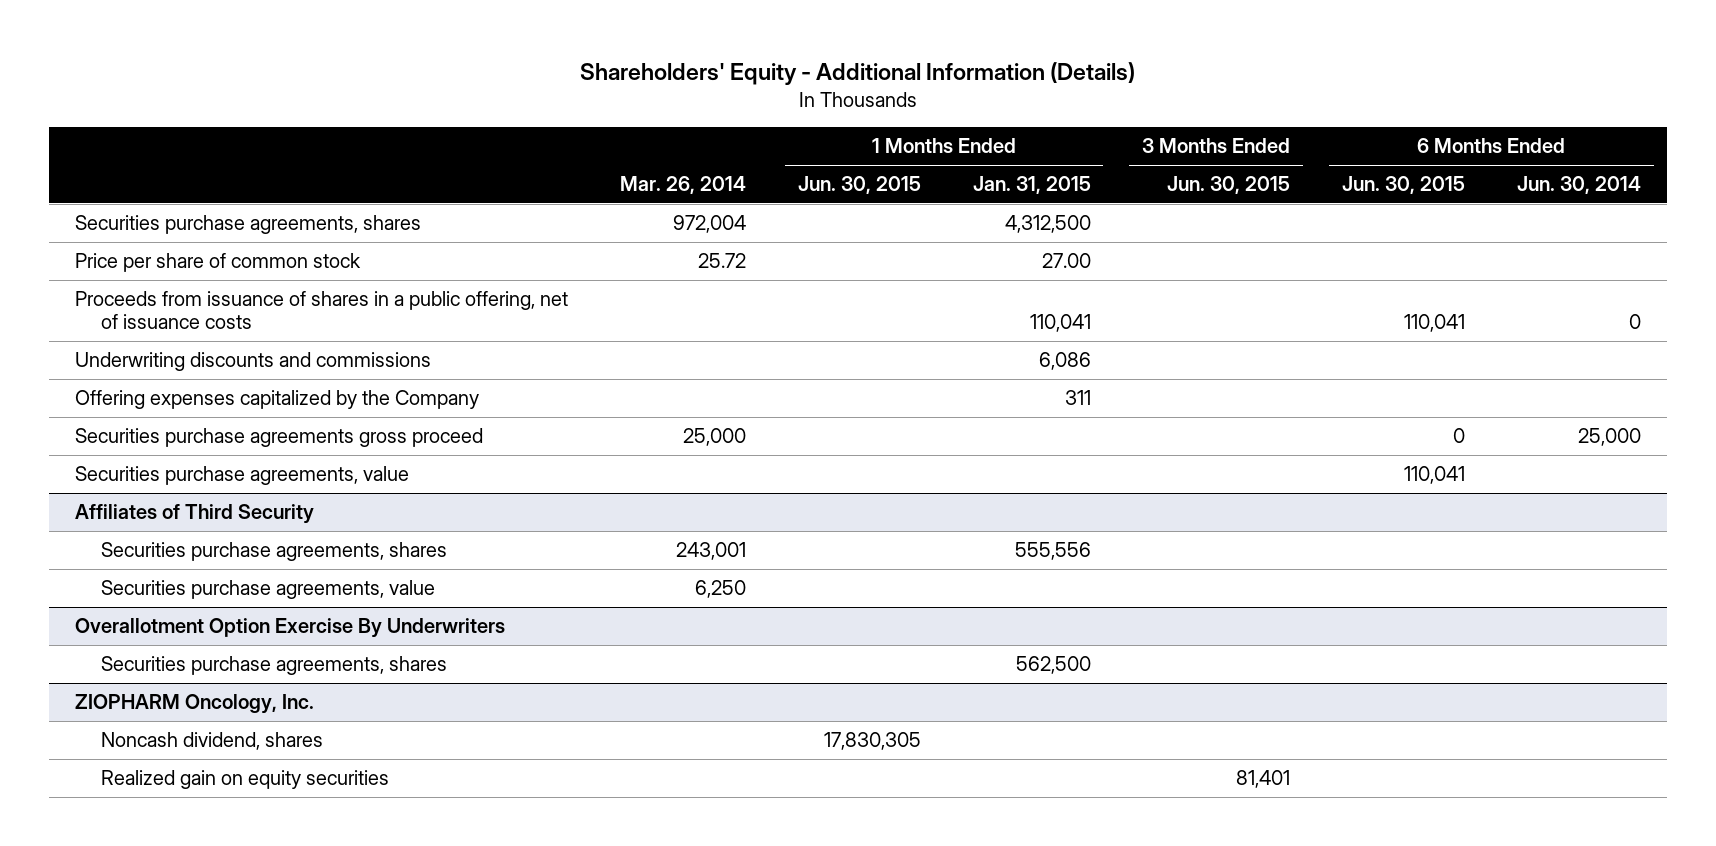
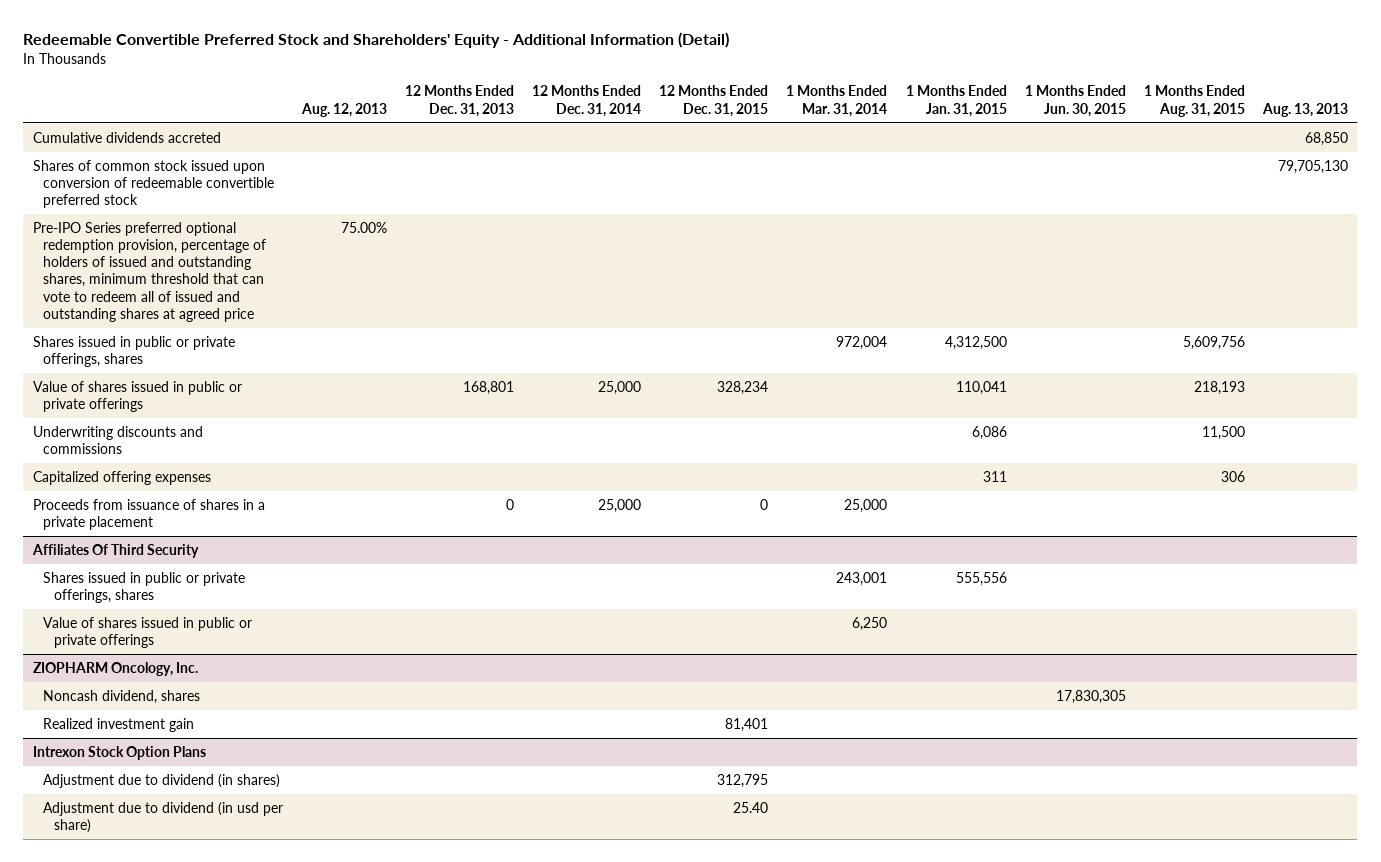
- Shareholders' Equity - Additional Information (Details)
+ Redeemable Convertible Preferred Stock and Shareholders' Equity - Additional Information (Detail)
- | Mar. 26, 2014 | 1 Months Ended Jun. 30, 2015 | 1 Months Ended Jan. 31, 2015 | 3 Months Ended Jun. 30, 2015 | 6 Months Ended Jun. 30, 2015 | 6 Months Ended Jun. 30, 2014
+ | Aug. 12, 2013 | 12 Months Ended Dec. 31, 2013 | 12 Months Ended Dec. 31, 2014 | 12 Months Ended Dec. 31, 2015 | 1 Months Ended Mar. 31, 2014 | 1 Months Ended Jan. 31, 2015 | 1 Months Ended Jun. 30, 2015 | 1 Months Ended Aug. 31, 2015 | Aug. 13, 2013
- Securities purchase agreements, shares | 972,004 | | 4,312,500 | | |
- Price per share of common stock | 25.72 | | 27.00 | | |
- Proceeds from issuance of shares in a public offering, net of issuance costs | | | 110,041 | | 110,041 | 0
+ Cumulative dividends accreted | | | | | | | | | 68,850
+ Shares of common stock issued upon conversion of redeemable convertible preferred stock | | | | | | | | | 79,705,130
+ Pre-IPO Series preferred optional redemption provision, percentage of holders of issued and outstanding shares, minimum threshold that can vote to redeem all of issued and outstanding shares at agreed price | 75.00% | | | | | | | |
+ Shares issued in public or private offerings, shares | | | | | 972,004 | 4,312,500 | | 5,609,756 |
+ Value of shares issued in public or private offerings | | 168,801 | 25,000 | 328,234 | | 110,041 | | 218,193 |
- Offering expenses capitalized by the Company | | | 311 | | |
- Securities purchase agreements gross proceed | 25,000 | | | | 0 | 25,000
- Securities purchase agreements, value | | | | | 110,041 |
- Affiliates of Third Security
- Securities purchase agreements, shares | 243,001 | | 555,556 | | |
- Securities purchase agreements, value | 6,250 | | | | |
- Overallotment Option Exercise By Underwriters
- Securities purchase agreements, shares | | | 562,500 | | |
+ Capitalized offering expenses | | | | | | 311 | | 306 |
+ Proceeds from issuance of shares in a private placement | | 0 | 25,000 | 0 | 25,000 | | | |
+ Affiliates Of Third Security
+ Shares issued in public or private offerings, shares | | | | | 243,001 | 555,556 | | |
+ Value of shares issued in public or private offerings | | | | | 6,250 | | | |
@ ZIOPHARM Oncology, Inc.
- Realized gain on equity securities | | | | 81,401 | |
+ Realized investment gain | | | | 81,401 | | | | |
+ Intrexon Stock Option Plans
+ Adjustment due to dividend (in shares) | | | | 312,795 | | | | |
+ Adjustment due to dividend (in usd per share) | | | | 25.40 | | | | |

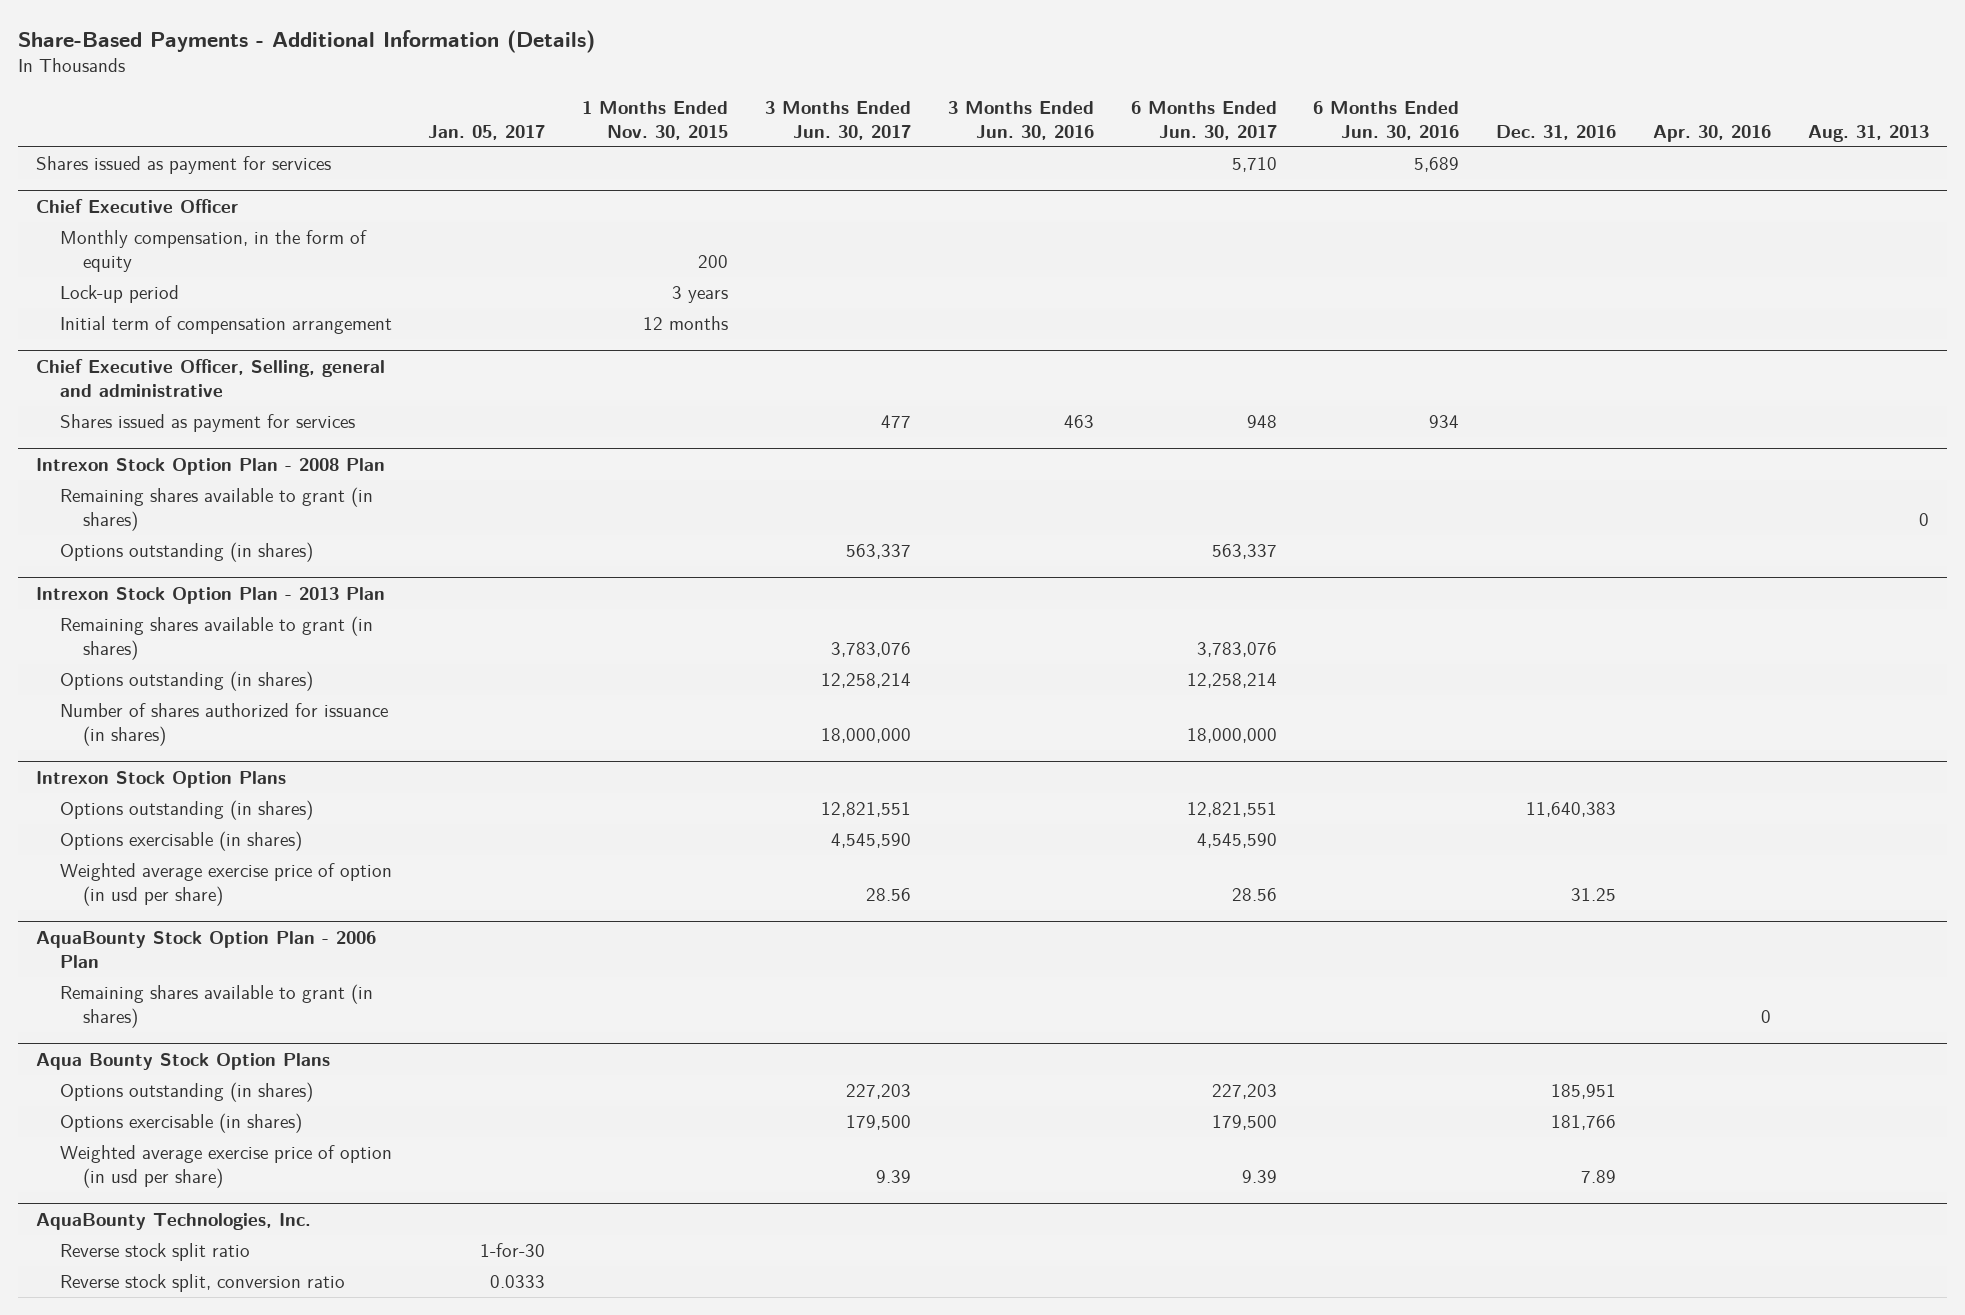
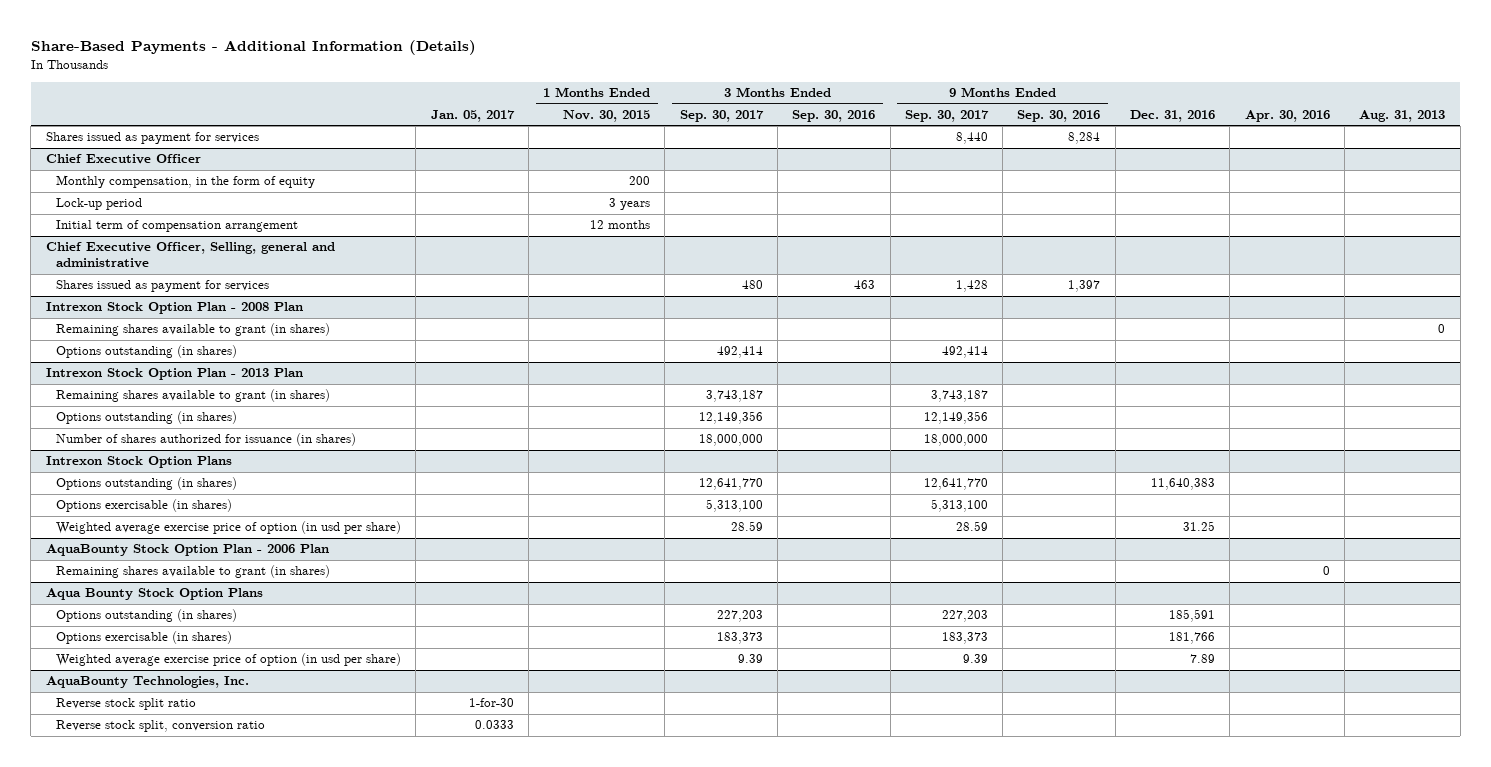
- | Jan. 05, 2017 | 1 Months Ended Nov. 30, 2015 | 3 Months Ended Jun. 30, 2017 | 3 Months Ended Jun. 30, 2016 | 6 Months Ended Jun. 30, 2017 | 6 Months Ended Jun. 30, 2016 | Dec. 31, 2016 | Apr. 30, 2016 | Aug. 31, 2013
+ | Jan. 05, 2017 | 1 Months Ended Nov. 30, 2015 | 3 Months Ended Sep. 30, 2017 | 3 Months Ended Sep. 30, 2016 | 9 Months Ended Sep. 30, 2017 | 9 Months Ended Sep. 30, 2016 | Dec. 31, 2016 | Apr. 30, 2016 | Aug. 31, 2013
@ Aqua Bounty Stock Option Plans
- Options outstanding (in shares) | | | 227,203 | | 227,203 | | 185,951 | |
+ Options outstanding (in shares) | | | 227,203 | | 227,203 | | 185,591 | |

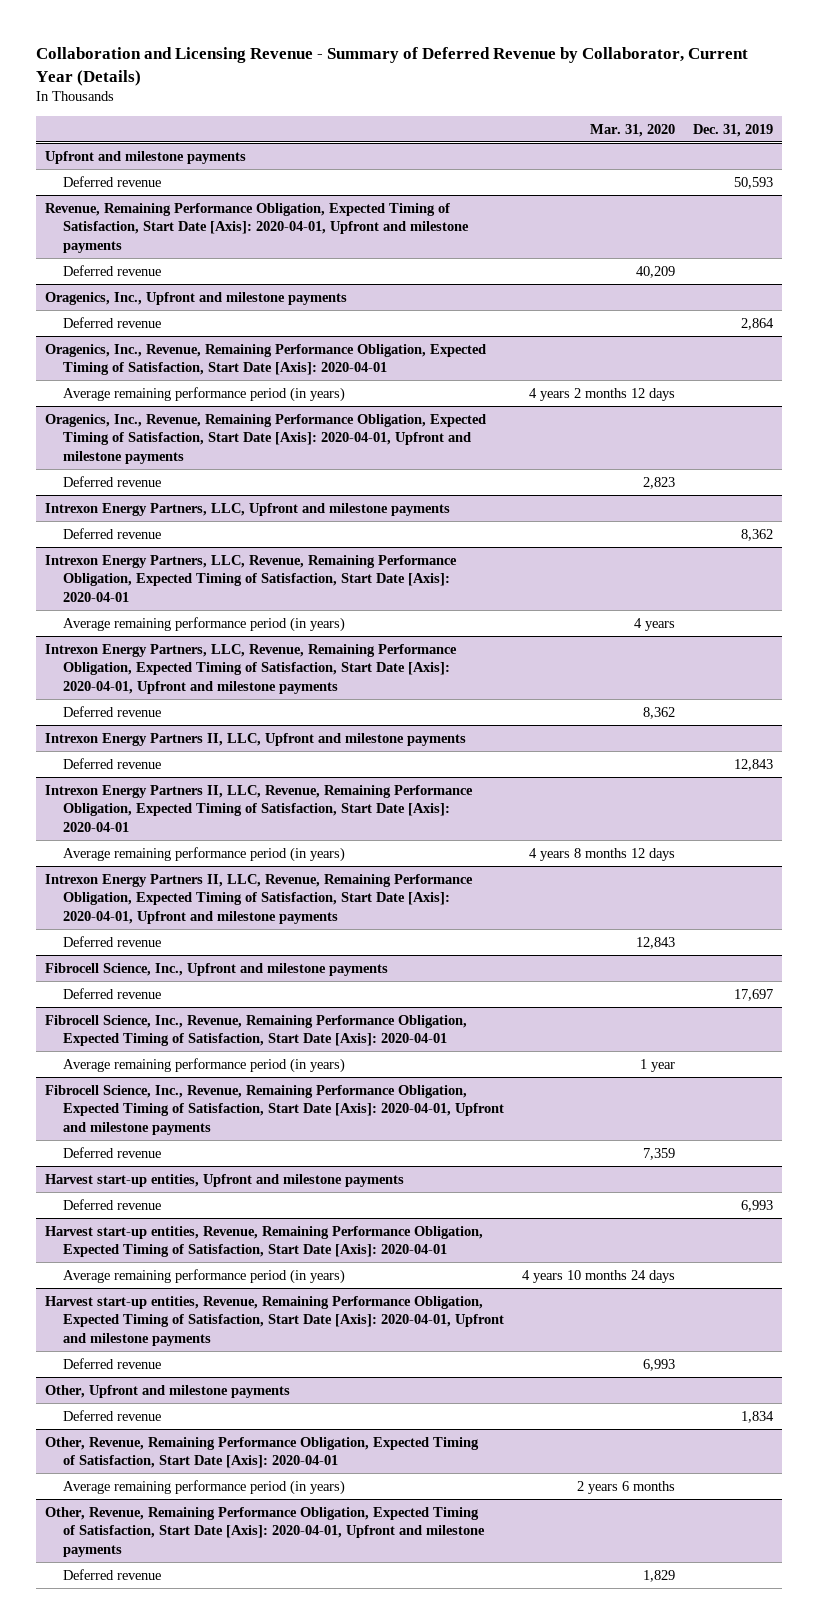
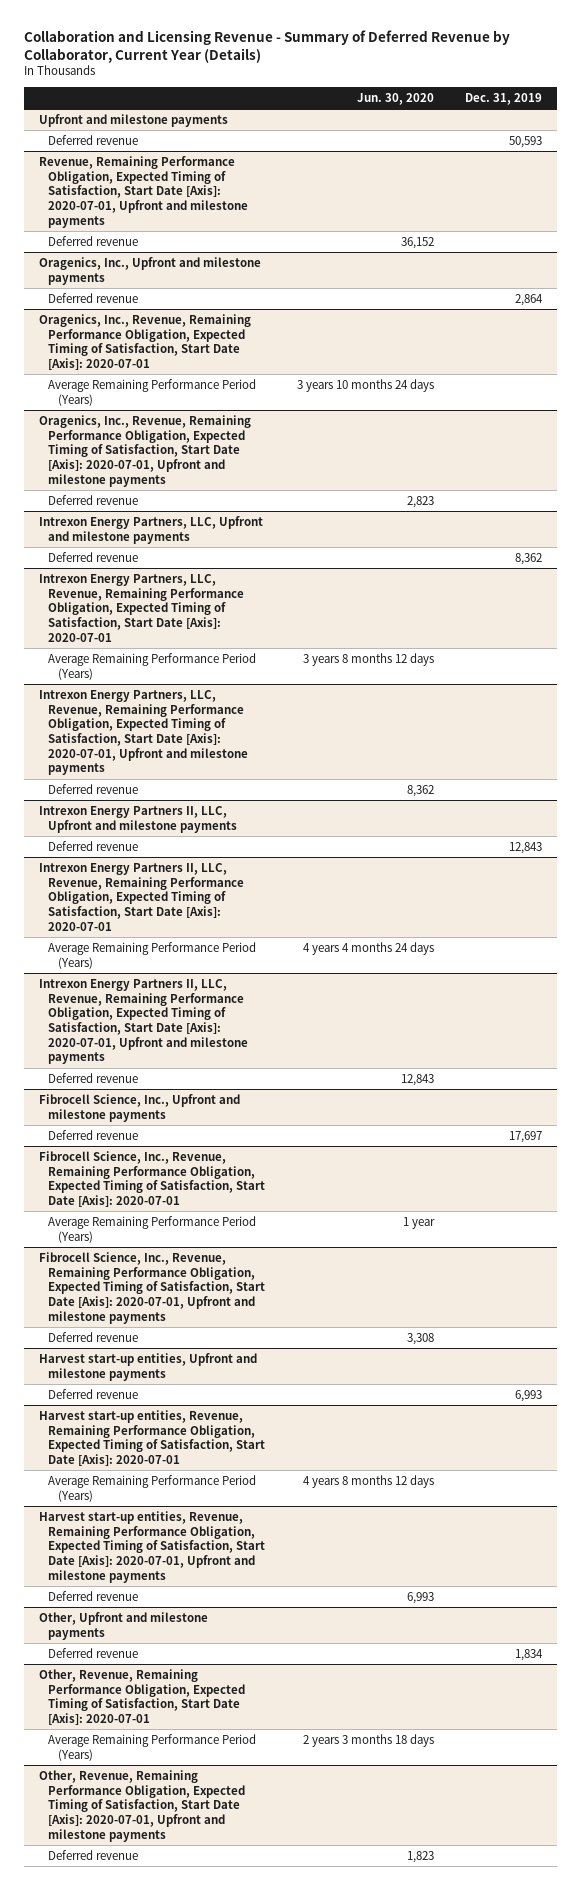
- | Mar. 31, 2020 | Dec. 31, 2019
+ | Jun. 30, 2020 | Dec. 31, 2019
- Revenue, Remaining Performance Obligation, Expected Timing of Satisfaction, Start Date [Axis]: 2020-04-01, Upfront and milestone payments
+ Revenue, Remaining Performance Obligation, Expected Timing of Satisfaction, Start Date [Axis]: 2020-07-01, Upfront and milestone payments
- Oragenics, Inc., Revenue, Remaining Performance Obligation, Expected Timing of Satisfaction, Start Date [Axis]: 2020-04-01
- Average remaining performance period (in years) | 4 years 2 months 12 days |
- Oragenics, Inc., Revenue, Remaining Performance Obligation, Expected Timing of Satisfaction, Start Date [Axis]: 2020-04-01, Upfront and milestone payments
+ Oragenics, Inc., Revenue, Remaining Performance Obligation, Expected Timing of Satisfaction, Start Date [Axis]: 2020-07-01
+ Average Remaining Performance Period (Years) | 3 years 10 months 24 days |
+ Oragenics, Inc., Revenue, Remaining Performance Obligation, Expected Timing of Satisfaction, Start Date [Axis]: 2020-07-01, Upfront and milestone payments
- Intrexon Energy Partners, LLC, Revenue, Remaining Performance Obligation, Expected Timing of Satisfaction, Start Date [Axis]: 2020-04-01
- Average remaining performance period (in years) | 4 years |
- Intrexon Energy Partners, LLC, Revenue, Remaining Performance Obligation, Expected Timing of Satisfaction, Start Date [Axis]: 2020-04-01, Upfront and milestone payments
+ Intrexon Energy Partners, LLC, Revenue, Remaining Performance Obligation, Expected Timing of Satisfaction, Start Date [Axis]: 2020-07-01
+ Average Remaining Performance Period (Years) | 3 years 8 months 12 days |
+ Intrexon Energy Partners, LLC, Revenue, Remaining Performance Obligation, Expected Timing of Satisfaction, Start Date [Axis]: 2020-07-01, Upfront and milestone payments
- Intrexon Energy Partners II, LLC, Revenue, Remaining Performance Obligation, Expected Timing of Satisfaction, Start Date [Axis]: 2020-04-01
- Average remaining performance period (in years) | 4 years 8 months 12 days |
- Intrexon Energy Partners II, LLC, Revenue, Remaining Performance Obligation, Expected Timing of Satisfaction, Start Date [Axis]: 2020-04-01, Upfront and milestone payments
+ Intrexon Energy Partners II, LLC, Revenue, Remaining Performance Obligation, Expected Timing of Satisfaction, Start Date [Axis]: 2020-07-01
+ Average Remaining Performance Period (Years) | 4 years 4 months 24 days |
+ Intrexon Energy Partners II, LLC, Revenue, Remaining Performance Obligation, Expected Timing of Satisfaction, Start Date [Axis]: 2020-07-01, Upfront and milestone payments
- Fibrocell Science, Inc., Revenue, Remaining Performance Obligation, Expected Timing of Satisfaction, Start Date [Axis]: 2020-04-01
- Average remaining performance period (in years) | 1 year |
- Fibrocell Science, Inc., Revenue, Remaining Performance Obligation, Expected Timing of Satisfaction, Start Date [Axis]: 2020-04-01, Upfront and milestone payments
+ Fibrocell Science, Inc., Revenue, Remaining Performance Obligation, Expected Timing of Satisfaction, Start Date [Axis]: 2020-07-01
+ Average Remaining Performance Period (Years) | 1 year |
+ Fibrocell Science, Inc., Revenue, Remaining Performance Obligation, Expected Timing of Satisfaction, Start Date [Axis]: 2020-07-01, Upfront and milestone payments
- Harvest start-up entities, Revenue, Remaining Performance Obligation, Expected Timing of Satisfaction, Start Date [Axis]: 2020-04-01
- Average remaining performance period (in years) | 4 years 10 months 24 days |
- Harvest start-up entities, Revenue, Remaining Performance Obligation, Expected Timing of Satisfaction, Start Date [Axis]: 2020-04-01, Upfront and milestone payments
+ Harvest start-up entities, Revenue, Remaining Performance Obligation, Expected Timing of Satisfaction, Start Date [Axis]: 2020-07-01
+ Average Remaining Performance Period (Years) | 4 years 8 months 12 days |
+ Harvest start-up entities, Revenue, Remaining Performance Obligation, Expected Timing of Satisfaction, Start Date [Axis]: 2020-07-01, Upfront and milestone payments
- Other, Revenue, Remaining Performance Obligation, Expected Timing of Satisfaction, Start Date [Axis]: 2020-04-01
- Average remaining performance period (in years) | 2 years 6 months |
- Other, Revenue, Remaining Performance Obligation, Expected Timing of Satisfaction, Start Date [Axis]: 2020-04-01, Upfront and milestone payments
+ Other, Revenue, Remaining Performance Obligation, Expected Timing of Satisfaction, Start Date [Axis]: 2020-07-01
+ Average Remaining Performance Period (Years) | 2 years 3 months 18 days |
+ Other, Revenue, Remaining Performance Obligation, Expected Timing of Satisfaction, Start Date [Axis]: 2020-07-01, Upfront and milestone payments

